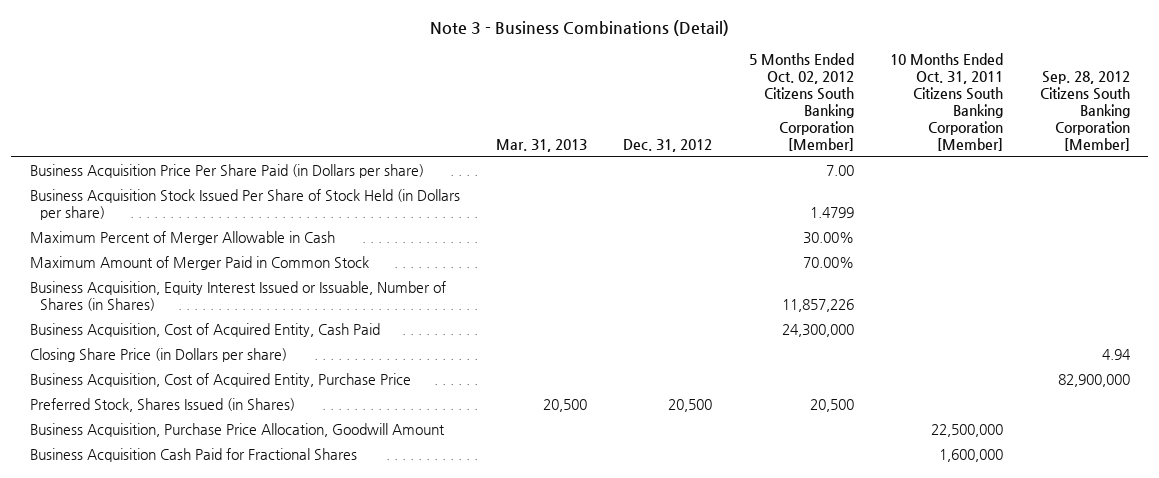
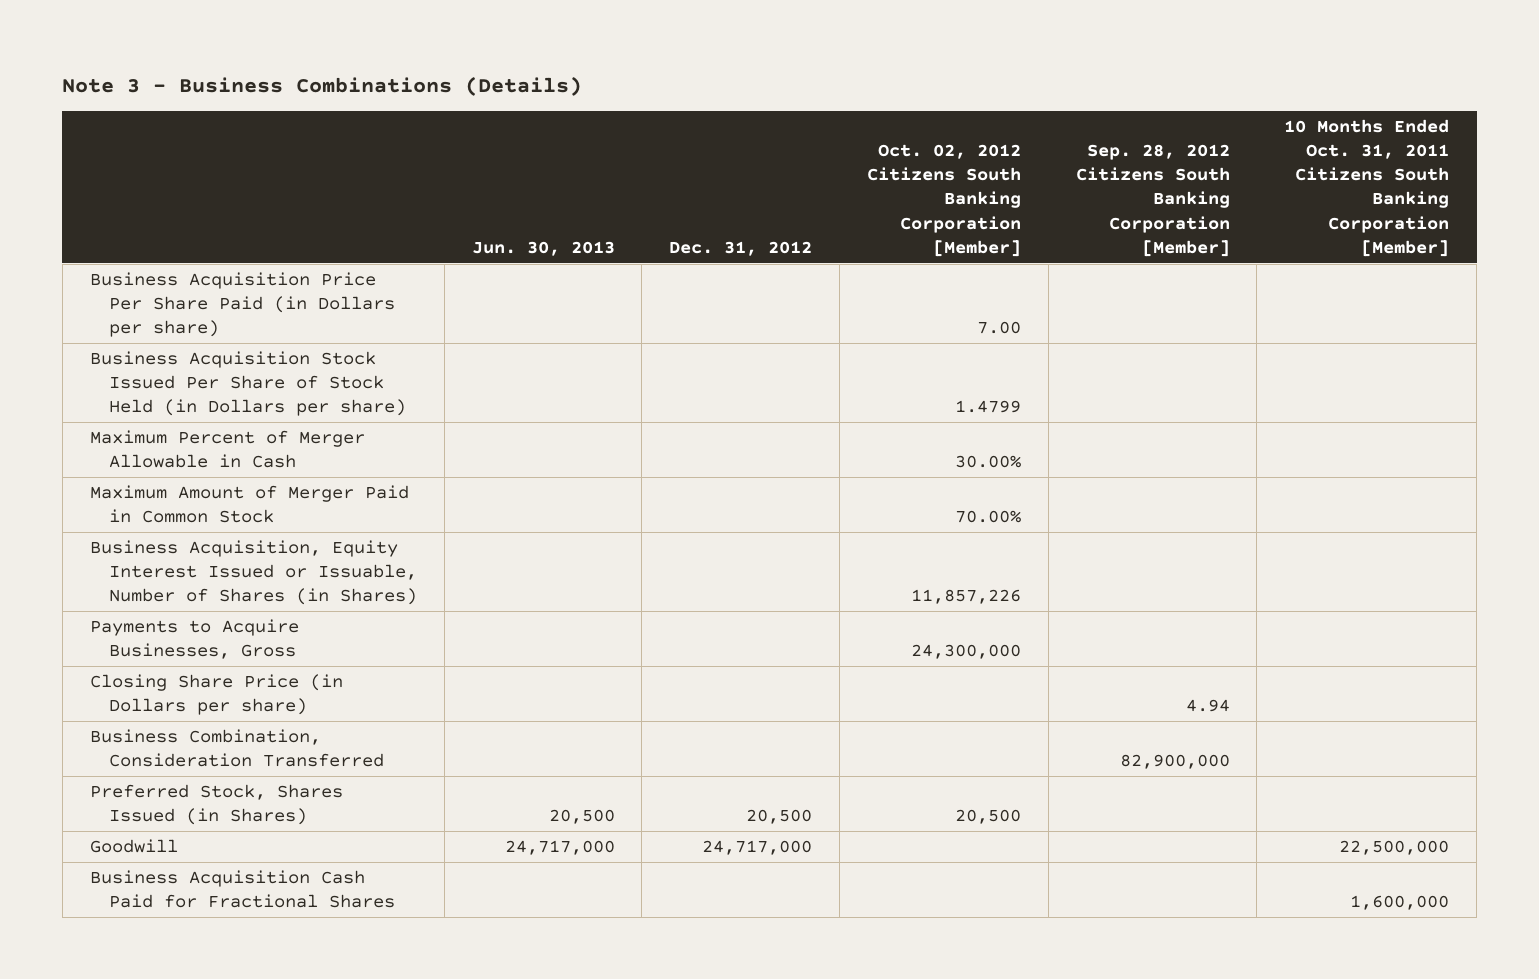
- Note 3 - Business Combinations (Detail)
+ Note 3 - Business Combinations (Details)
- | Mar. 31, 2013 | Dec. 31, 2012 | 5 Months Ended Oct. 02, 2012 Citizens South Banking Corporation [Member] | 10 Months Ended Oct. 31, 2011 Citizens South Banking Corporation [Member] | Sep. 28, 2012 Citizens South Banking Corporation [Member]
+ | Jun. 30, 2013 | Dec. 31, 2012 | Oct. 02, 2012 Citizens South Banking Corporation [Member] | Sep. 28, 2012 Citizens South Banking Corporation [Member] | 10 Months Ended Oct. 31, 2011 Citizens South Banking Corporation [Member]
- Business Acquisition, Cost of Acquired Entity, Cash Paid | | | 24,300,000 | |
+ Payments to Acquire Businesses, Gross | | | 24,300,000 | |
- Business Acquisition, Cost of Acquired Entity, Purchase Price | | | | | 82,900,000
+ Business Combination, Consideration Transferred | | | | 82,900,000 |
- Business Acquisition, Purchase Price Allocation, Goodwill Amount | | | | 22,500,000 |
+ Goodwill | 24,717,000 | 24,717,000 | | | 22,500,000

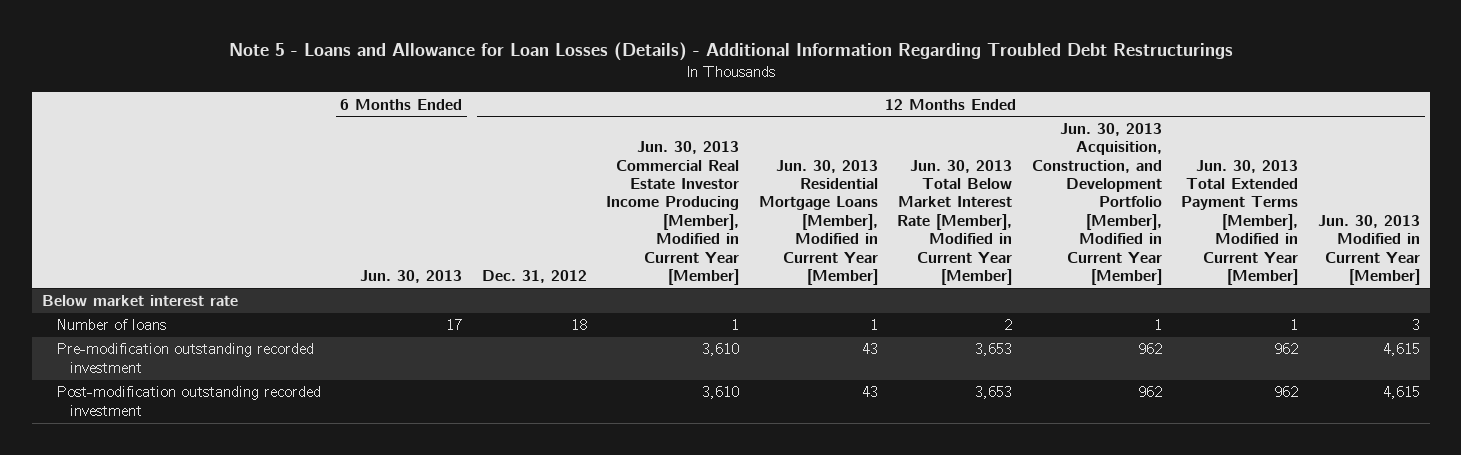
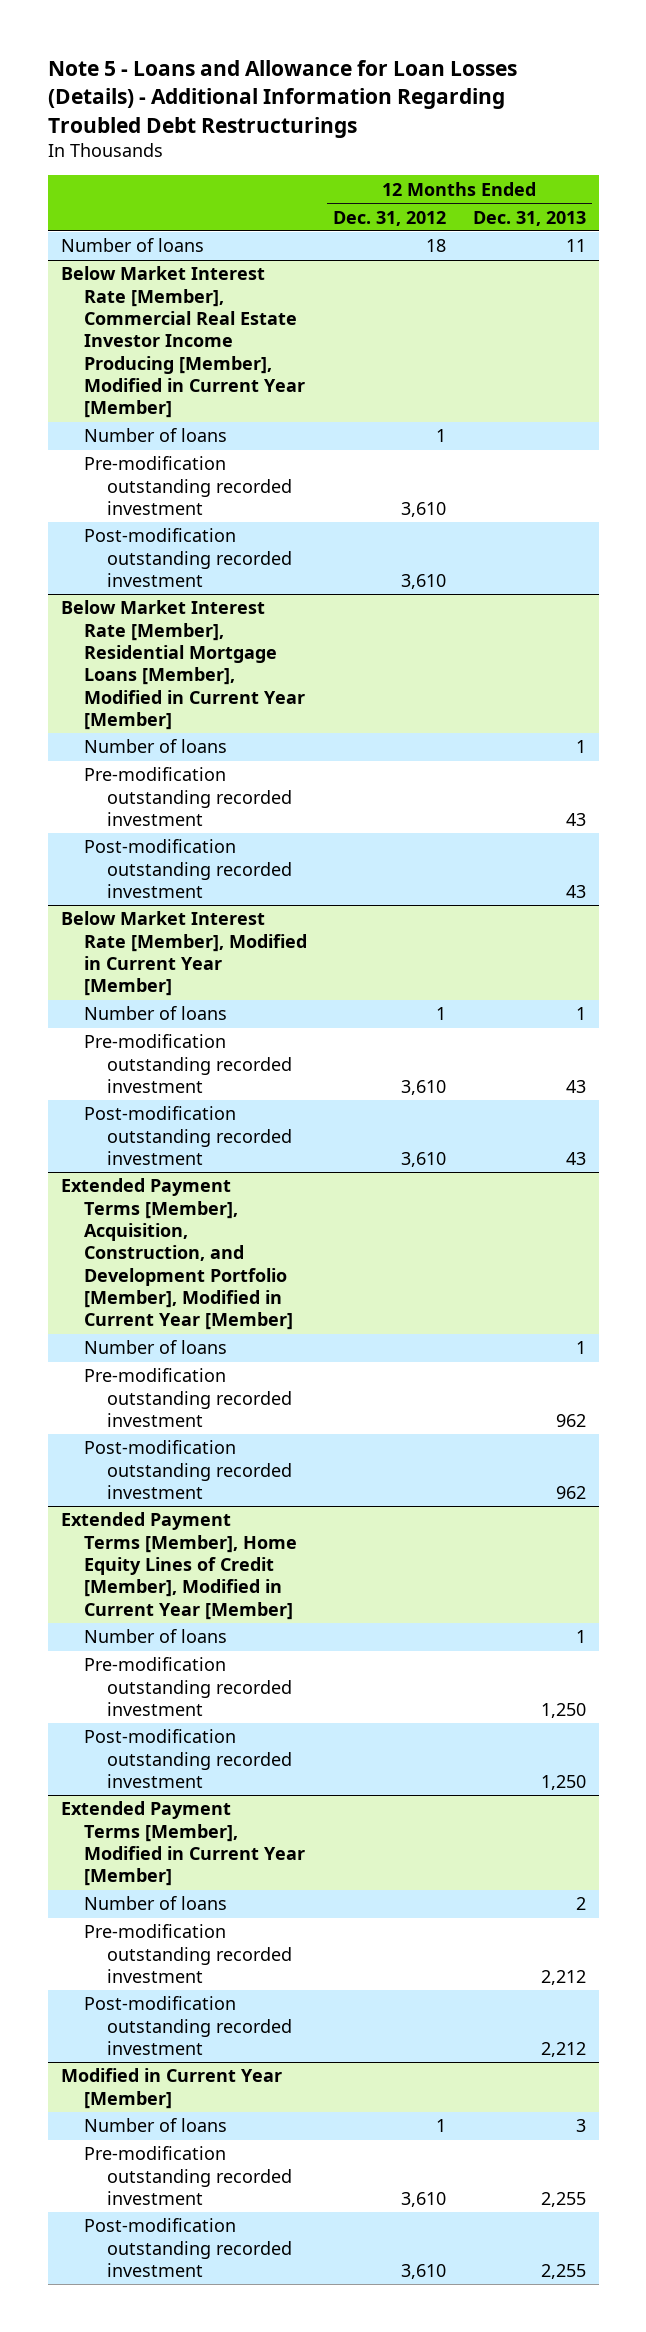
- | 6 Months Ended Jun. 30, 2013 | 12 Months Ended Dec. 31, 2012 | 12 Months Ended Jun. 30, 2013 Commercial Real Estate Investor Income Producing [Member], Modified in Current Year [Member] | 12 Months Ended Jun. 30, 2013 Residential Mortgage Loans [Member], Modified in Current Year [Member] | 12 Months Ended Jun. 30, 2013 Total Below Market Interest Rate [Member], Modified in Current Year [Member] | 12 Months Ended Jun. 30, 2013 Acquisition, Construction, and Development Portfolio [Member], Modified in Current Year [Member] | 12 Months Ended Jun. 30, 2013 Total Extended Payment Terms [Member], Modified in Current Year [Member] | 12 Months Ended Jun. 30, 2013 Modified in Current Year [Member]
+ | 12 Months Ended Dec. 31, 2012 | 12 Months Ended Dec. 31, 2013
- Below market interest rate
- Pre-modification outstanding recorded investment | | | 3,610 | 43 | 3,653 | 962 | 962 | 4,615
- Post-modification outstanding recorded investment | | | 3,610 | 43 | 3,653 | 962 | 962 | 4,615
+ Below Market Interest Rate [Member], Commercial Real Estate Investor Income Producing [Member], Modified in Current Year [Member]
+ Number of loans | 1 |
+ Pre-modification outstanding recorded investment | 3,610 |
+ Post-modification outstanding recorded investment | 3,610 |
+ Below Market Interest Rate [Member], Residential Mortgage Loans [Member], Modified in Current Year [Member]
+ Number of loans | | 1
+ Pre-modification outstanding recorded investment | | 43
+ Post-modification outstanding recorded investment | | 43
+ Below Market Interest Rate [Member], Modified in Current Year [Member]
+ Number of loans | 1 | 1
+ Pre-modification outstanding recorded investment | 3,610 | 43
+ Post-modification outstanding recorded investment | 3,610 | 43
+ Extended Payment Terms [Member], Acquisition, Construction, and Development Portfolio [Member], Modified in Current Year [Member]
+ Number of loans | | 1
+ Pre-modification outstanding recorded investment | | 962
+ Post-modification outstanding recorded investment | | 962
+ Extended Payment Terms [Member], Home Equity Lines of Credit [Member], Modified in Current Year [Member]
+ Number of loans | | 1
+ Pre-modification outstanding recorded investment | | 1,250
+ Post-modification outstanding recorded investment | | 1,250
+ Extended Payment Terms [Member], Modified in Current Year [Member]
+ Number of loans | | 2
+ Pre-modification outstanding recorded investment | | 2,212
+ Post-modification outstanding recorded investment | | 2,212
+ Modified in Current Year [Member]
+ Number of loans | 1 | 3
+ Pre-modification outstanding recorded investment | 3,610 | 2,255
+ Post-modification outstanding recorded investment | 3,610 | 2,255

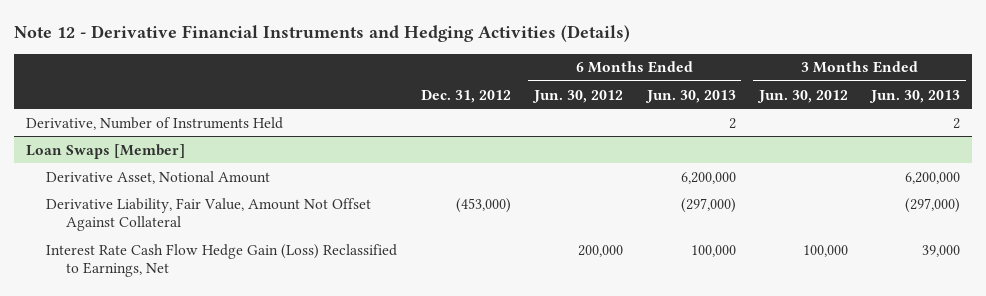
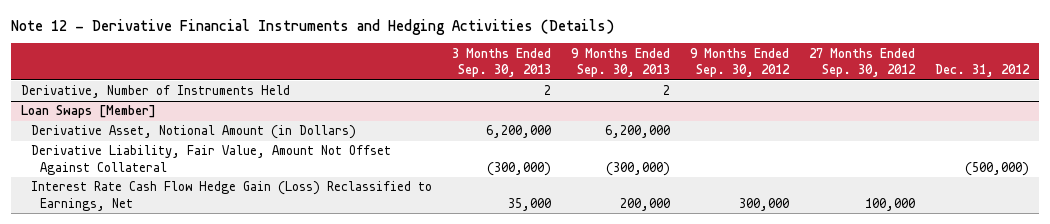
- | Dec. 31, 2012 | 6 Months Ended Jun. 30, 2012 | 6 Months Ended Jun. 30, 2013 | 3 Months Ended Jun. 30, 2012 | 3 Months Ended Jun. 30, 2013
+ | 3 Months Ended Sep. 30, 2013 | 9 Months Ended Sep. 30, 2013 | 9 Months Ended Sep. 30, 2012 | 27 Months Ended Sep. 30, 2012 | Dec. 31, 2012
@ Loan Swaps [Member]
- Derivative Asset, Notional Amount | | | 6,200,000 | | 6,200,000
- Derivative Liability, Fair Value, Amount Not Offset Against Collateral | (453,000) | | (297,000) | | (297,000)
+ Derivative Asset, Notional Amount (in Dollars) | 6,200,000 | 6,200,000 | | |
+ Derivative Liability, Fair Value, Amount Not Offset Against Collateral | (300,000) | (300,000) | | | (500,000)

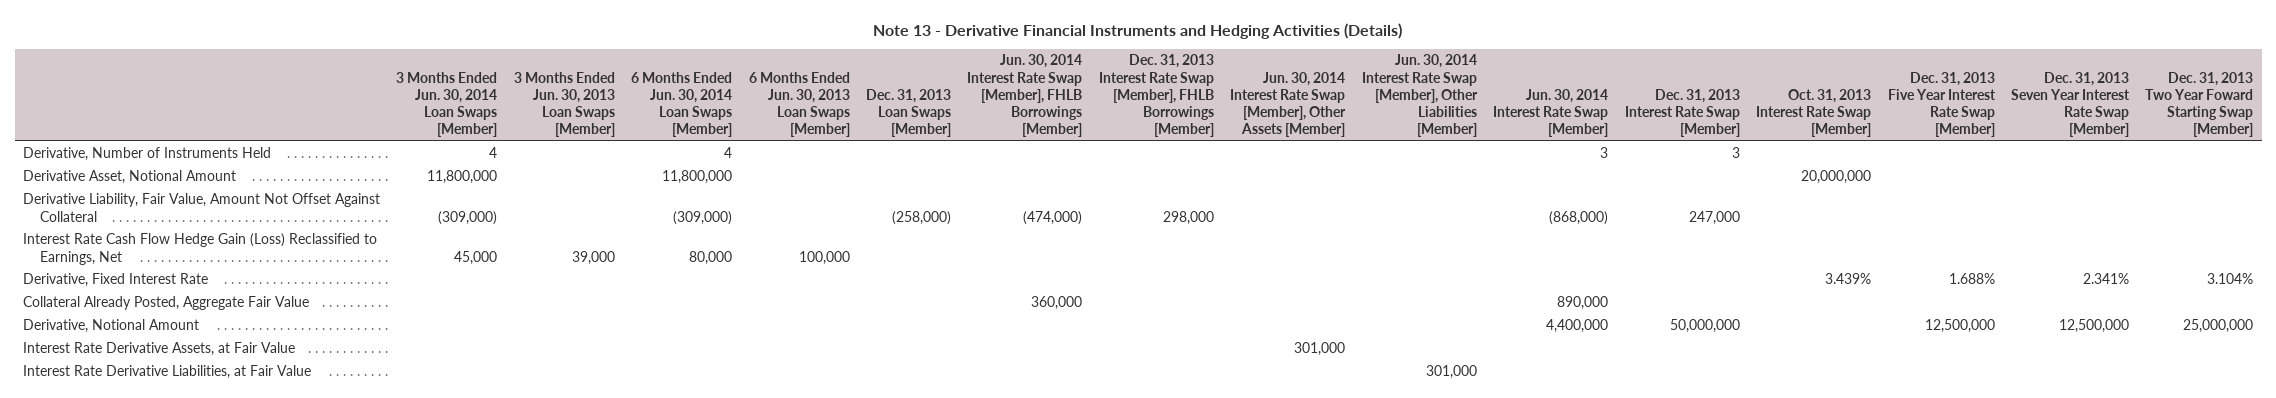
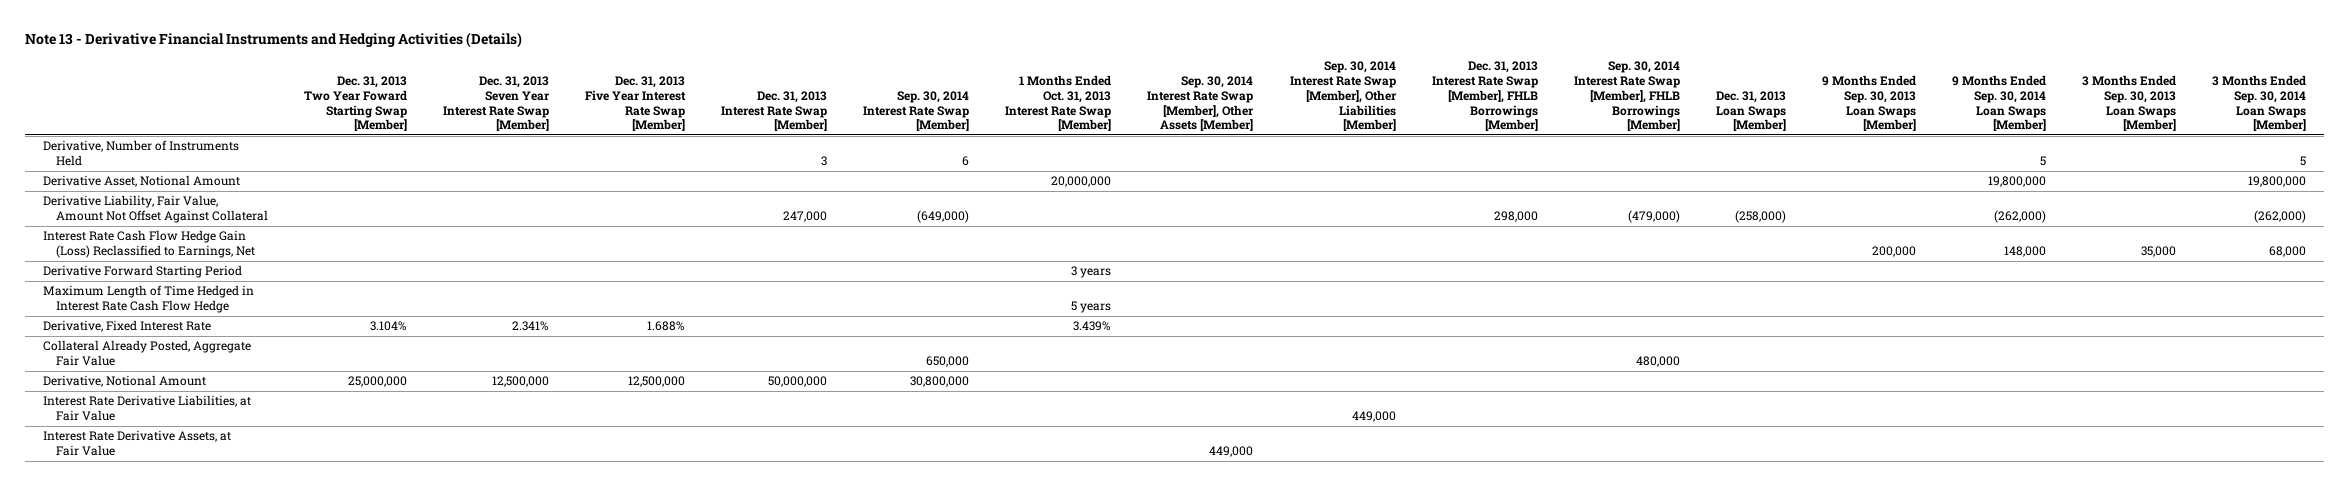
- | 3 Months Ended Jun. 30, 2014 Loan Swaps [Member] | 3 Months Ended Jun. 30, 2013 Loan Swaps [Member] | 6 Months Ended Jun. 30, 2014 Loan Swaps [Member] | 6 Months Ended Jun. 30, 2013 Loan Swaps [Member] | Dec. 31, 2013 Loan Swaps [Member] | Jun. 30, 2014 Interest Rate Swap [Member], FHLB Borrowings [Member] | Dec. 31, 2013 Interest Rate Swap [Member], FHLB Borrowings [Member] | Jun. 30, 2014 Interest Rate Swap [Member], Other Assets [Member] | Jun. 30, 2014 Interest Rate Swap [Member], Other Liabilities [Member] | Jun. 30, 2014 Interest Rate Swap [Member] | Dec. 31, 2013 Interest Rate Swap [Member] | Oct. 31, 2013 Interest Rate Swap [Member] | Dec. 31, 2013 Five Year Interest Rate Swap [Member] | Dec. 31, 2013 Seven Year Interest Rate Swap [Member] | Dec. 31, 2013 Two Year Foward Starting Swap [Member]
+ | Dec. 31, 2013 Two Year Foward Starting Swap [Member] | Dec. 31, 2013 Seven Year Interest Rate Swap [Member] | Dec. 31, 2013 Five Year Interest Rate Swap [Member] | Dec. 31, 2013 Interest Rate Swap [Member] | Sep. 30, 2014 Interest Rate Swap [Member] | 1 Months Ended Oct. 31, 2013 Interest Rate Swap [Member] | Sep. 30, 2014 Interest Rate Swap [Member], Other Assets [Member] | Sep. 30, 2014 Interest Rate Swap [Member], Other Liabilities [Member] | Dec. 31, 2013 Interest Rate Swap [Member], FHLB Borrowings [Member] | Sep. 30, 2014 Interest Rate Swap [Member], FHLB Borrowings [Member] | Dec. 31, 2013 Loan Swaps [Member] | 9 Months Ended Sep. 30, 2013 Loan Swaps [Member] | 9 Months Ended Sep. 30, 2014 Loan Swaps [Member] | 3 Months Ended Sep. 30, 2013 Loan Swaps [Member] | 3 Months Ended Sep. 30, 2014 Loan Swaps [Member]
+ Derivative Forward Starting Period | | | | | | 3 years | | | | | | | | |
+ Maximum Length of Time Hedged in Interest Rate Cash Flow Hedge | | | | | | 5 years | | | | | | | | |
moved down: Interest Rate Derivative Assets, at Fair Value | | | | | | | 449,000 | | | | | | | |

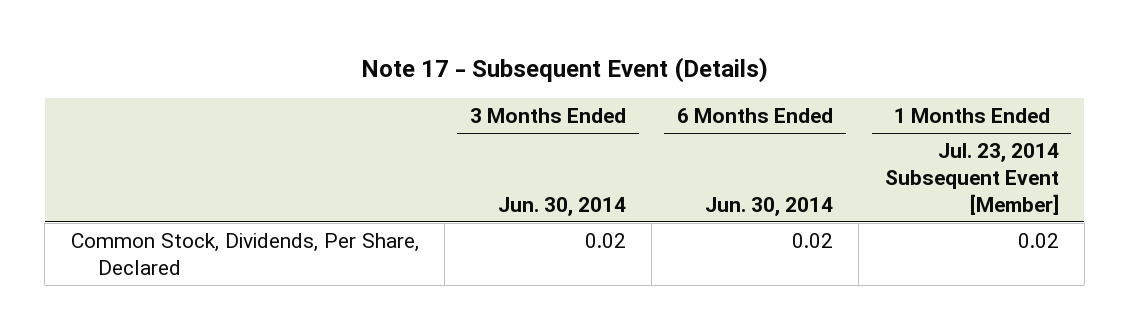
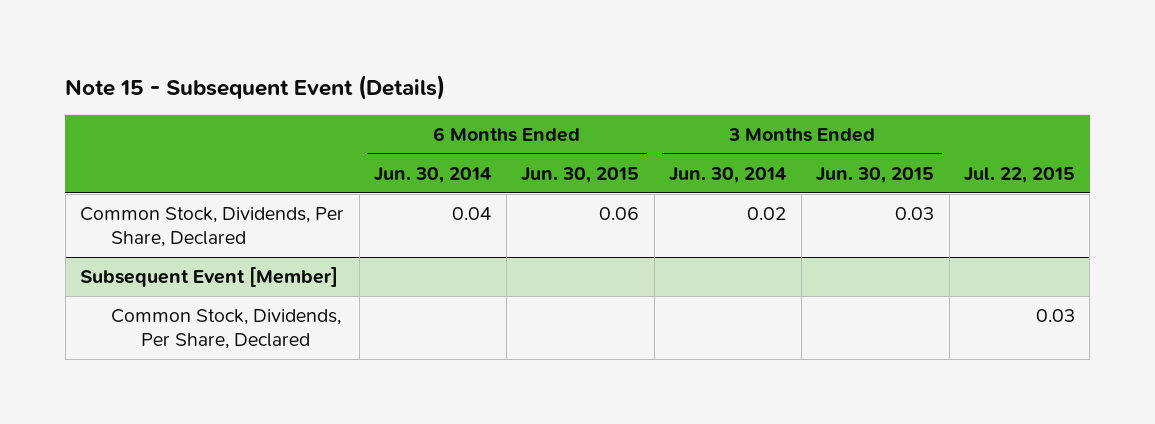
- Note 17 - Subsequent Event (Details)
+ Note 15 - Subsequent Event (Details)
- | 3 Months Ended Jun. 30, 2014 | 6 Months Ended Jun. 30, 2014 | 1 Months Ended Jul. 23, 2014 Subsequent Event [Member]
+ | 6 Months Ended Jun. 30, 2014 | 6 Months Ended Jun. 30, 2015 | 3 Months Ended Jun. 30, 2014 | 3 Months Ended Jun. 30, 2015 | Jul. 22, 2015
- Common Stock, Dividends, Per Share, Declared | 0.02 | 0.02 | 0.02
+ Common Stock, Dividends, Per Share, Declared | 0.04 | 0.06 | 0.02 | 0.03 |
+ Subsequent Event [Member]
+ Common Stock, Dividends, Per Share, Declared | | | | | 0.03

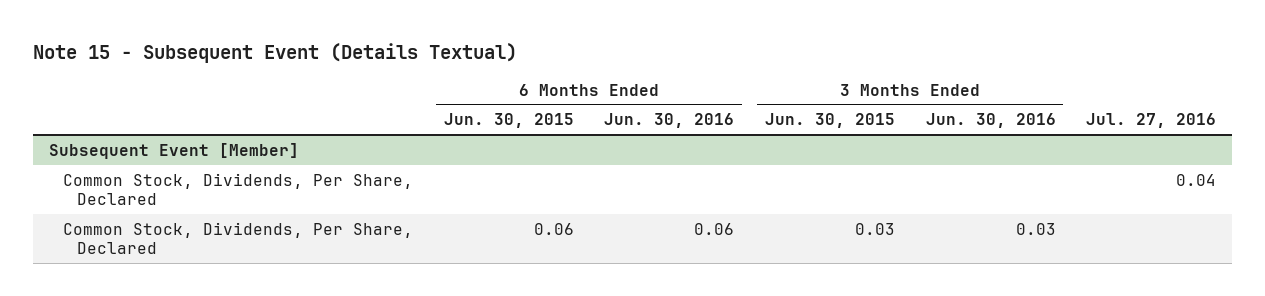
- Note 15 - Subsequent Event (Details)
+ Note 15 - Subsequent Event (Details Textual)
- | 6 Months Ended Jun. 30, 2014 | 6 Months Ended Jun. 30, 2015 | 3 Months Ended Jun. 30, 2014 | 3 Months Ended Jun. 30, 2015 | Jul. 22, 2015
+ | 6 Months Ended Jun. 30, 2015 | 6 Months Ended Jun. 30, 2016 | 3 Months Ended Jun. 30, 2015 | 3 Months Ended Jun. 30, 2016 | Jul. 27, 2016
- Common Stock, Dividends, Per Share, Declared | 0.04 | 0.06 | 0.02 | 0.03 |
@ Subsequent Event [Member]
+ Common Stock, Dividends, Per Share, Declared | 0.06 | 0.06 | 0.03 | 0.03 |

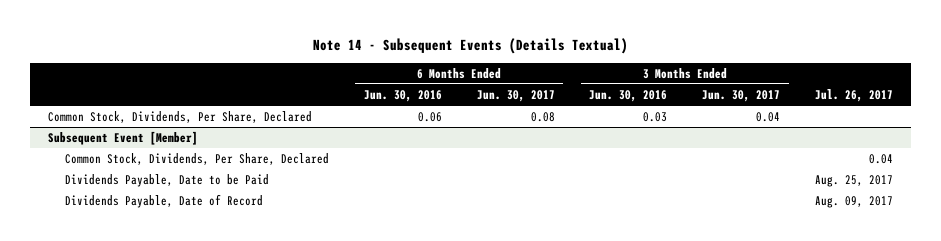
- Note 15 - Subsequent Event (Details Textual)
+ Note 14 - Subsequent Events (Details Textual)
- | 6 Months Ended Jun. 30, 2015 | 6 Months Ended Jun. 30, 2016 | 3 Months Ended Jun. 30, 2015 | 3 Months Ended Jun. 30, 2016 | Jul. 27, 2016
+ | 6 Months Ended Jun. 30, 2016 | 6 Months Ended Jun. 30, 2017 | 3 Months Ended Jun. 30, 2016 | 3 Months Ended Jun. 30, 2017 | Jul. 26, 2017
+ Common Stock, Dividends, Per Share, Declared | 0.06 | 0.08 | 0.03 | 0.04 |
@ Subsequent Event [Member]
- Common Stock, Dividends, Per Share, Declared | 0.06 | 0.06 | 0.03 | 0.03 |
+ Dividends Payable, Date to be Paid | | | | | Aug. 25, 2017
+ Dividends Payable, Date of Record | | | | | Aug. 09, 2017

